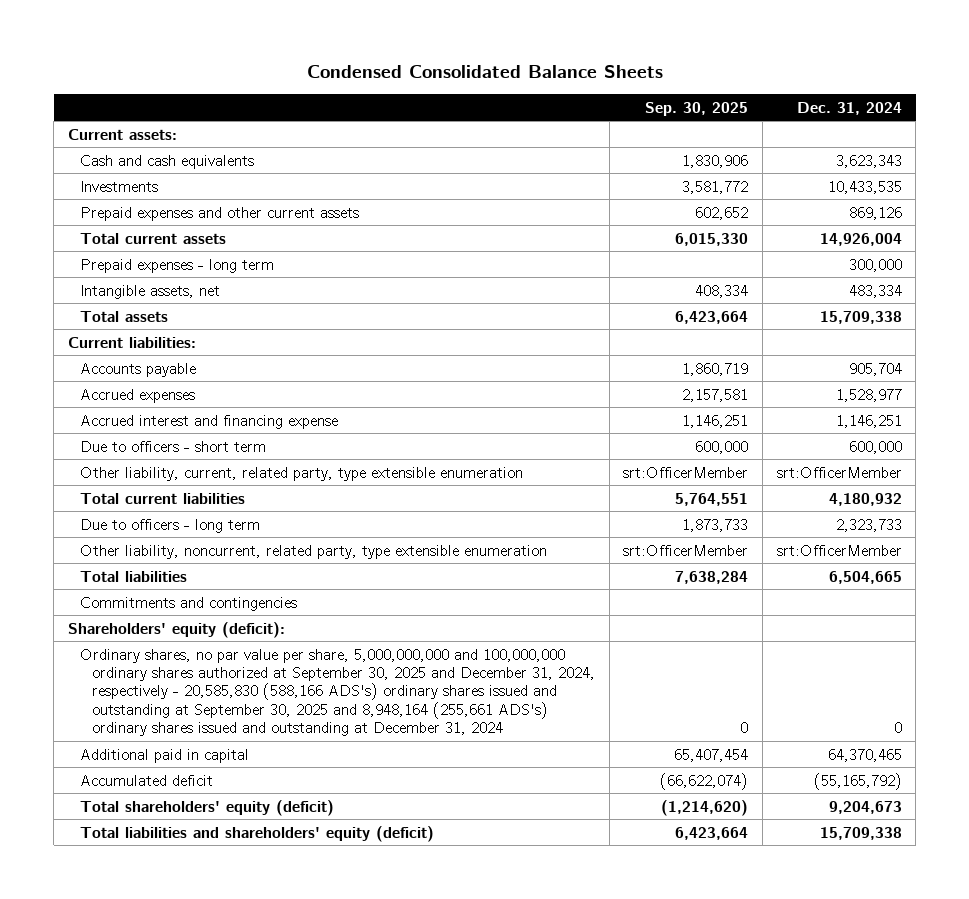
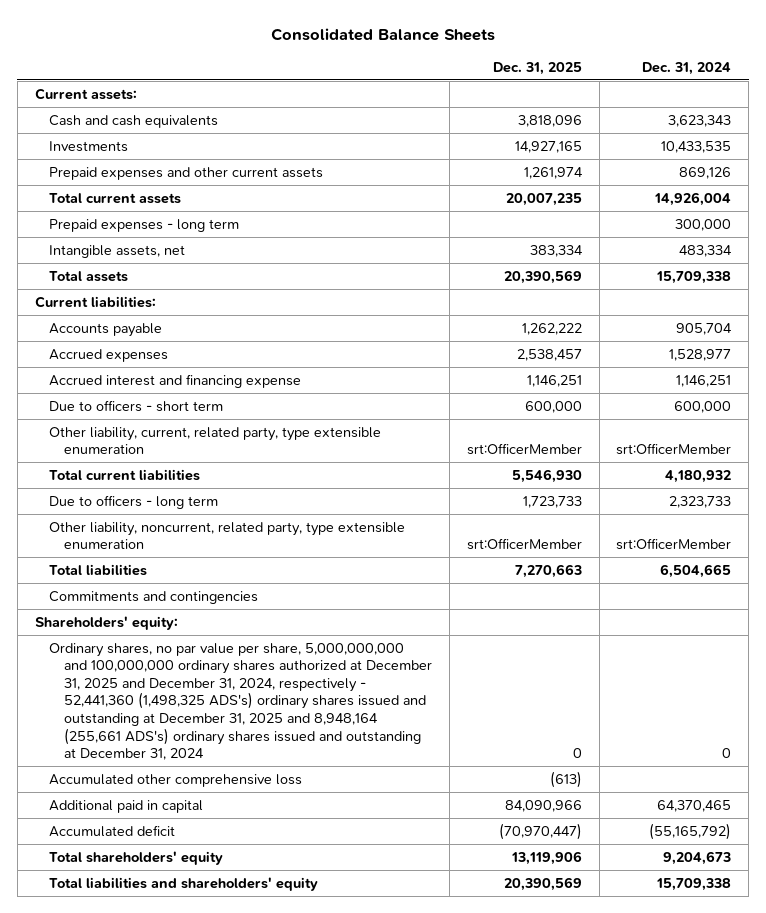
- Condensed Consolidated Balance Sheets
+ Consolidated Balance Sheets
- | Sep. 30, 2025 | Dec. 31, 2024
+ | Dec. 31, 2025 | Dec. 31, 2024
- Shareholders' equity (deficit):
- Ordinary shares, no par value per share, 5,000,000,000 and 100,000,000 ordinary shares authorized at September 30, 2025 and December 31, 2024, respectively - 20,585,830 (588,166 ADS's) ordinary shares issued and outstanding at September 30, 2025 and 8,948,164 (255,661 ADS's) ordinary shares issued and outstanding at December 31, 2024 | 0 | 0
+ Shareholders' equity:
+ Ordinary shares, no par value per share, 5,000,000,000 and 100,000,000 ordinary shares authorized at December 31, 2025 and December 31, 2024, respectively - 52,441,360 (1,498,325 ADS's) ordinary shares issued and outstanding at December 31, 2025 and 8,948,164 (255,661 ADS's) ordinary shares issued and outstanding at December 31, 2024 | 0 | 0
+ Accumulated other comprehensive loss | (613) |
- Total shareholders' equity (deficit) | (1,214,620) | 9,204,673
- Total liabilities and shareholders' equity (deficit) | 6,423,664 | 15,709,338
+ Total shareholders' equity | 13,119,906 | 9,204,673
+ Total liabilities and shareholders' equity | 20,390,569 | 15,709,338

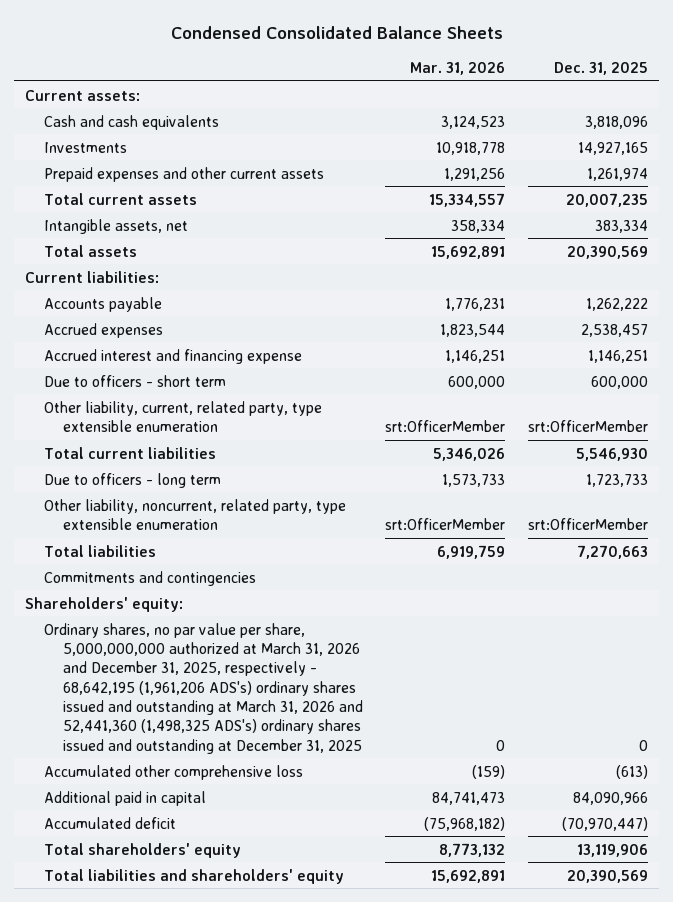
- Consolidated Balance Sheets
+ Condensed Consolidated Balance Sheets
- | Dec. 31, 2025 | Dec. 31, 2024
+ | Mar. 31, 2026 | Dec. 31, 2025
- Prepaid expenses - long term | | 300,000
- Ordinary shares, no par value per share, 5,000,000,000 and 100,000,000 ordinary shares authorized at December 31, 2025 and December 31, 2024, respectively - 52,441,360 (1,498,325 ADS's) ordinary shares issued and outstanding at December 31, 2025 and 8,948,164 (255,661 ADS's) ordinary shares issued and outstanding at December 31, 2024 | 0 | 0
+ Ordinary shares, no par value per share, 5,000,000,000 authorized at March 31, 2026 and December 31, 2025, respectively - 68,642,195 (1,961,206 ADS's) ordinary shares issued and outstanding at March 31, 2026 and 52,441,360 (1,498,325 ADS's) ordinary shares issued and outstanding at December 31, 2025 | 0 | 0

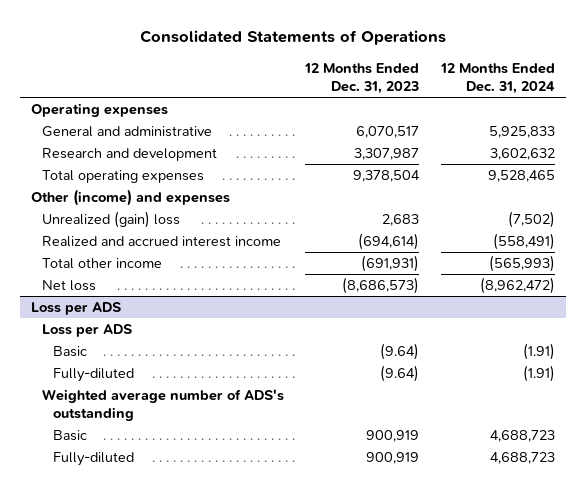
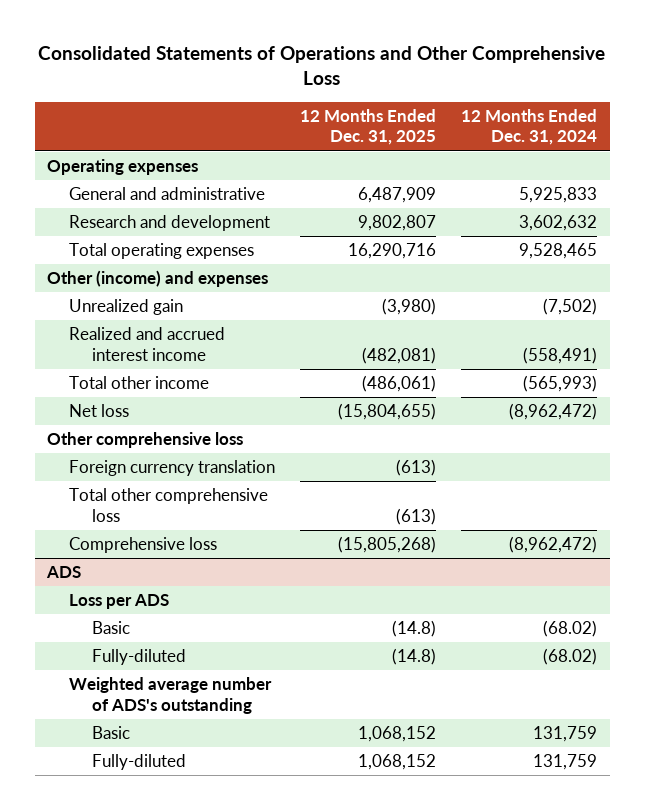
- Consolidated Statements of Operations
+ Consolidated Statements of Operations and Other Comprehensive Loss
- | 12 Months Ended Dec. 31, 2023 | 12 Months Ended Dec. 31, 2024
+ | 12 Months Ended Dec. 31, 2025 | 12 Months Ended Dec. 31, 2024
- Unrealized (gain) loss | 2,683 | (7,502)
+ Unrealized gain | (3,980) | (7,502)
- Loss per ADS
+ Other comprehensive loss
+ Foreign currency translation | (613) |
+ Total other comprehensive loss | (613) |
+ Comprehensive loss | (15,805,268) | (8,962,472)
+ ADS
- Basic | (9.64) | (1.91)
- Fully-diluted | (9.64) | (1.91)
+ Basic | (14.8) | (68.02)
+ Fully-diluted | (14.8) | (68.02)
- Basic | 900,919 | 4,688,723
- Fully-diluted | 900,919 | 4,688,723
+ Basic | 1,068,152 | 131,759
+ Fully-diluted | 1,068,152 | 131,759

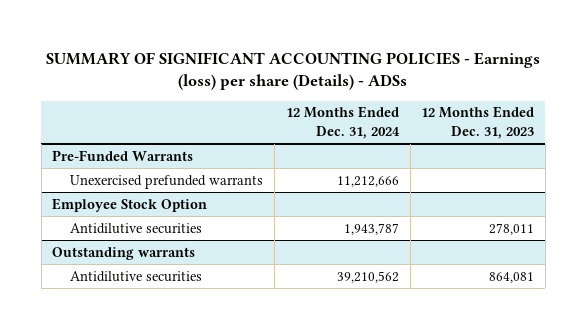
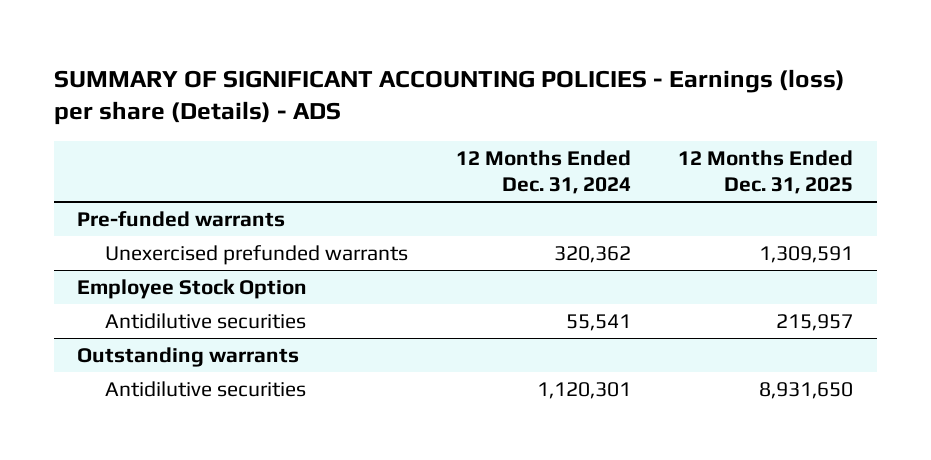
- SUMMARY OF SIGNIFICANT ACCOUNTING POLICIES - Earnings (loss) per share (Details) - ADSs
+ SUMMARY OF SIGNIFICANT ACCOUNTING POLICIES - Earnings (loss) per share (Details) - ADS
- | 12 Months Ended Dec. 31, 2024 | 12 Months Ended Dec. 31, 2023
+ | 12 Months Ended Dec. 31, 2024 | 12 Months Ended Dec. 31, 2025
- Pre-Funded Warrants
- Unexercised prefunded warrants | 11,212,666 |
+ Pre-funded warrants
+ Unexercised prefunded warrants | 320,362 | 1,309,591
@ Employee Stock Option
- Antidilutive securities | 1,943,787 | 278,011
+ Antidilutive securities | 55,541 | 215,957
@ Outstanding warrants
- Antidilutive securities | 39,210,562 | 864,081
+ Antidilutive securities | 1,120,301 | 8,931,650

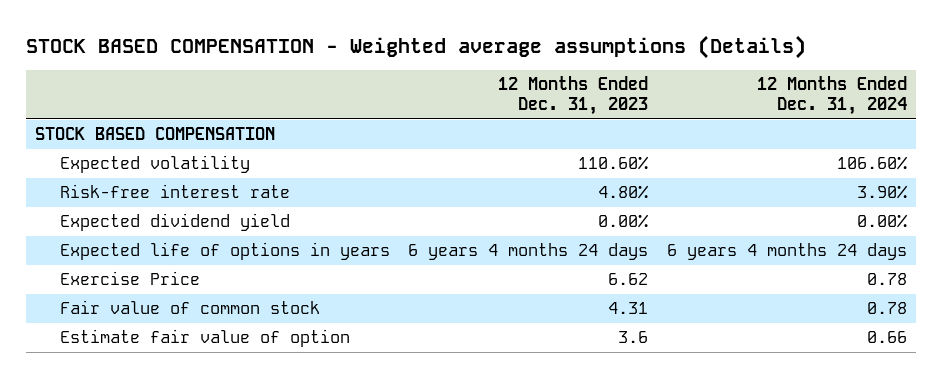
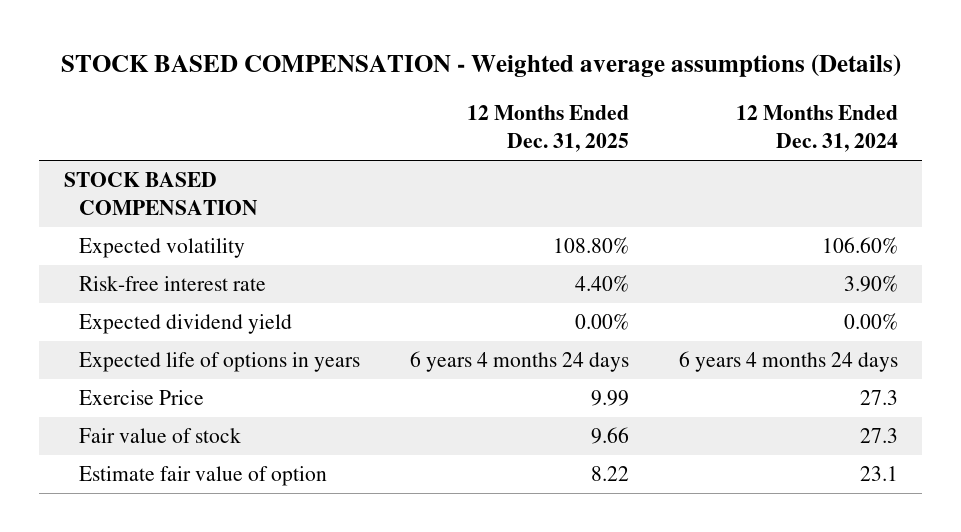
- | 12 Months Ended Dec. 31, 2023 | 12 Months Ended Dec. 31, 2024
+ | 12 Months Ended Dec. 31, 2025 | 12 Months Ended Dec. 31, 2024
- Exercise Price | 6.62 | 0.78
- Fair value of common stock | 4.31 | 0.78
- Estimate fair value of option | 3.6 | 0.66
+ Exercise Price | 9.99 | 27.3
+ Fair value of stock | 9.66 | 27.3
+ Estimate fair value of option | 8.22 | 23.1

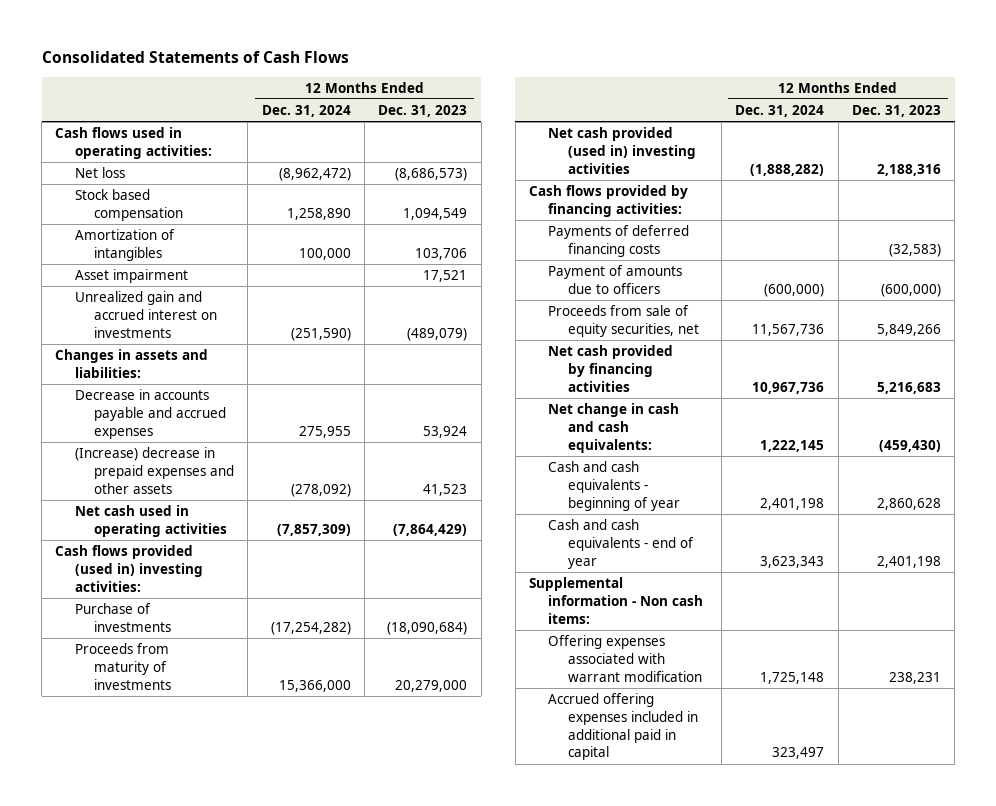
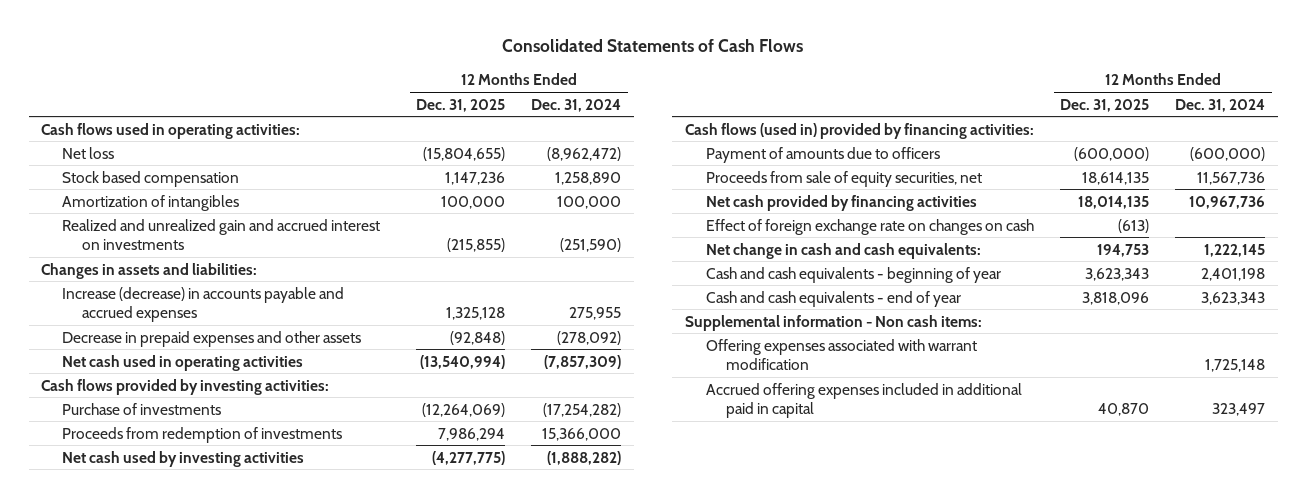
- | 12 Months Ended Dec. 31, 2024 | 12 Months Ended Dec. 31, 2023
+ | 12 Months Ended Dec. 31, 2025 | 12 Months Ended Dec. 31, 2024
- Asset impairment | | 17,521
- Unrealized gain and accrued interest on investments | (251,590) | (489,079)
+ Realized and unrealized gain and accrued interest on investments | (215,855) | (251,590)
- Decrease in accounts payable and accrued expenses | 275,955 | 53,924
- (Increase) decrease in prepaid expenses and other assets | (278,092) | 41,523
+ Increase (decrease) in accounts payable and accrued expenses | 1,325,128 | 275,955
+ Decrease in prepaid expenses and other assets | (92,848) | (278,092)
- Cash flows provided (used in) investing activities:
+ Cash flows provided by investing activities:
- Proceeds from maturity of investments | 15,366,000 | 20,279,000
- Net cash provided (used in) investing activities | (1,888,282) | 2,188,316
- Cash flows provided by financing activities:
- Payments of deferred financing costs | | (32,583)
+ Proceeds from redemption of investments | 7,986,294 | 15,366,000
+ Net cash used by investing activities | (4,277,775) | (1,888,282)
+ Cash flows (used in) provided by financing activities:
+ Effect of foreign exchange rate on changes on cash | (613) |

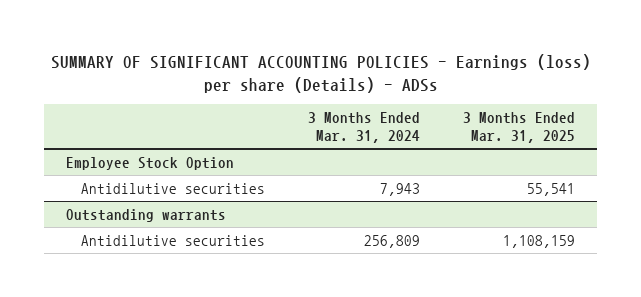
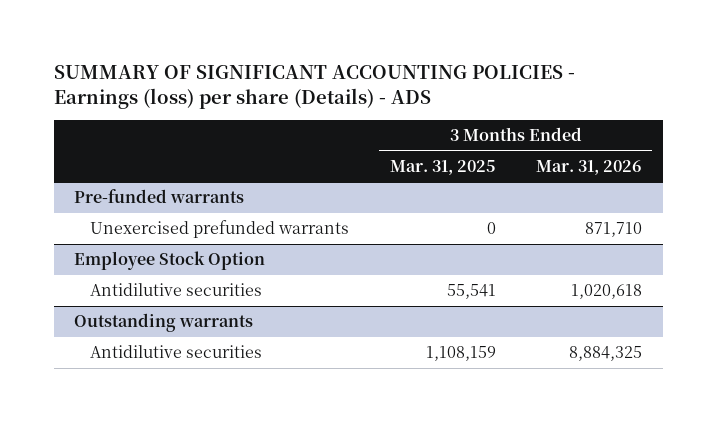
- SUMMARY OF SIGNIFICANT ACCOUNTING POLICIES - Earnings (loss) per share (Details) - ADSs
+ SUMMARY OF SIGNIFICANT ACCOUNTING POLICIES - Earnings (loss) per share (Details) - ADS
- | 3 Months Ended Mar. 31, 2024 | 3 Months Ended Mar. 31, 2025
+ | 3 Months Ended Mar. 31, 2025 | 3 Months Ended Mar. 31, 2026
+ Pre-funded warrants
+ Unexercised prefunded warrants | 0 | 871,710

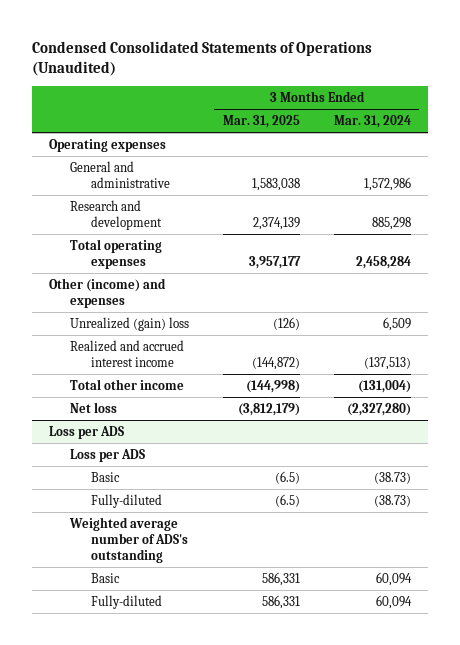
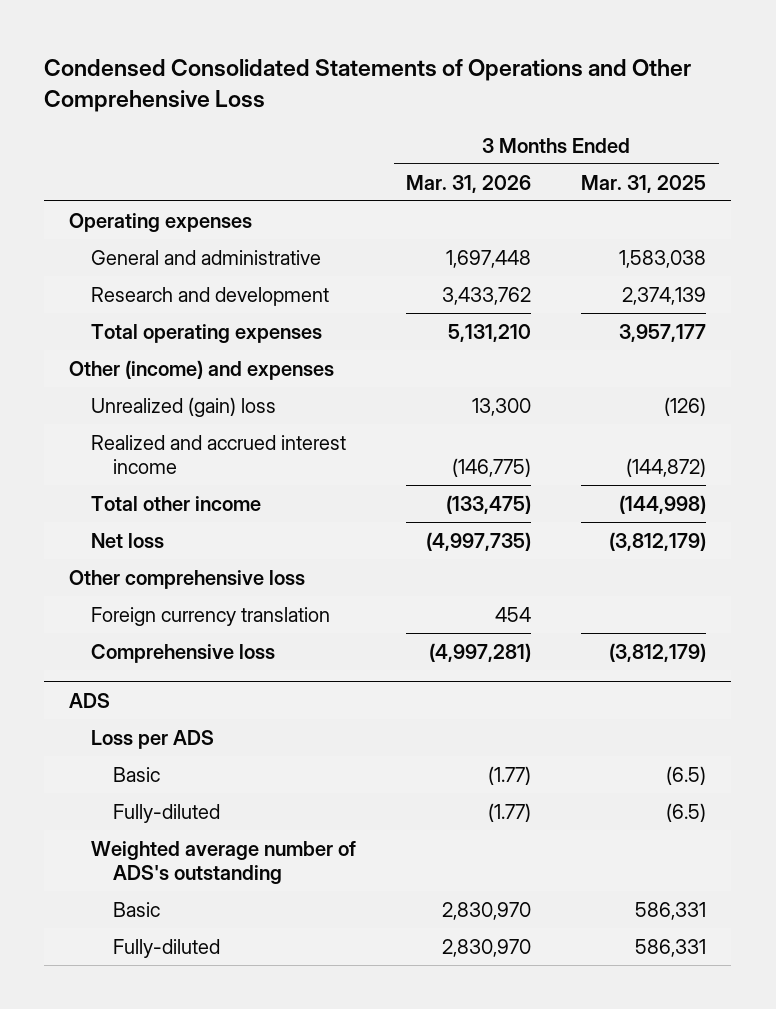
- Condensed Consolidated Statements of Operations (Unaudited)
+ Condensed Consolidated Statements of Operations and Other Comprehensive Loss
- | 3 Months Ended Mar. 31, 2025 | 3 Months Ended Mar. 31, 2024
+ | 3 Months Ended Mar. 31, 2026 | 3 Months Ended Mar. 31, 2025
- Loss per ADS
+ Other comprehensive loss
+ Foreign currency translation | 454 |
+ Comprehensive loss | (4,997,281) | (3,812,179)
+ ADS

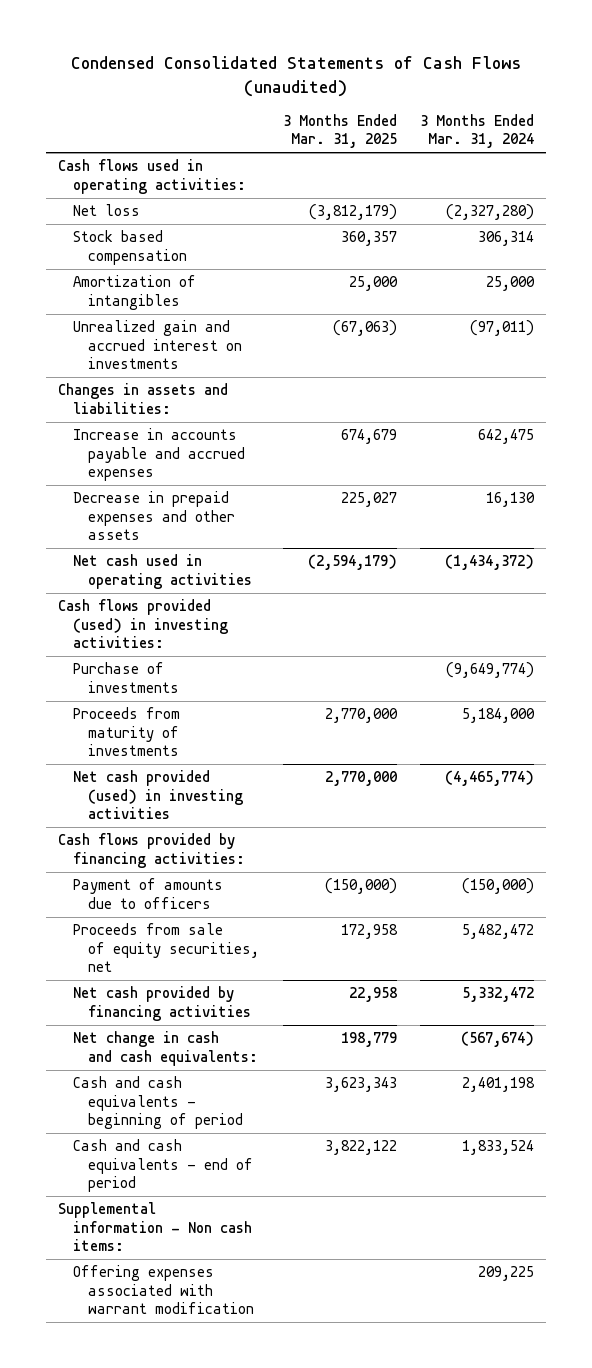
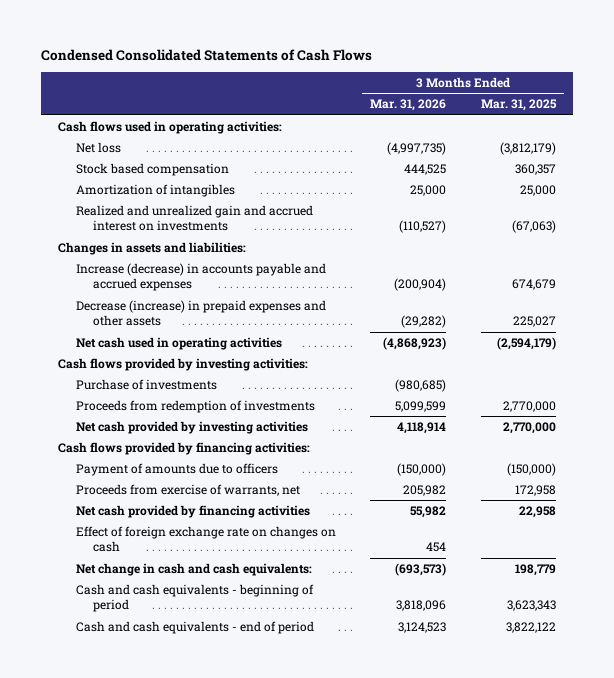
- Condensed Consolidated Statements of Cash Flows (unaudited)
+ Condensed Consolidated Statements of Cash Flows
- | 3 Months Ended Mar. 31, 2025 | 3 Months Ended Mar. 31, 2024
+ | 3 Months Ended Mar. 31, 2026 | 3 Months Ended Mar. 31, 2025
- Unrealized gain and accrued interest on investments | (67,063) | (97,011)
+ Realized and unrealized gain and accrued interest on investments | (110,527) | (67,063)
- Increase in accounts payable and accrued expenses | 674,679 | 642,475
- Decrease in prepaid expenses and other assets | 225,027 | 16,130
+ Increase (decrease) in accounts payable and accrued expenses | (200,904) | 674,679
+ Decrease (increase) in prepaid expenses and other assets | (29,282) | 225,027
- Cash flows provided (used) in investing activities:
+ Cash flows provided by investing activities:
- Proceeds from maturity of investments | 2,770,000 | 5,184,000
- Net cash provided (used) in investing activities | 2,770,000 | (4,465,774)
+ Proceeds from redemption of investments | 5,099,599 | 2,770,000
+ Net cash provided by investing activities | 4,118,914 | 2,770,000
- Proceeds from sale of equity securities, net | 172,958 | 5,482,472
+ Proceeds from exercise of warrants, net | 205,982 | 172,958
+ Effect of foreign exchange rate on changes on cash | 454 |
- Supplemental information - Non cash items:
- Offering expenses associated with warrant modification | | 209,225

